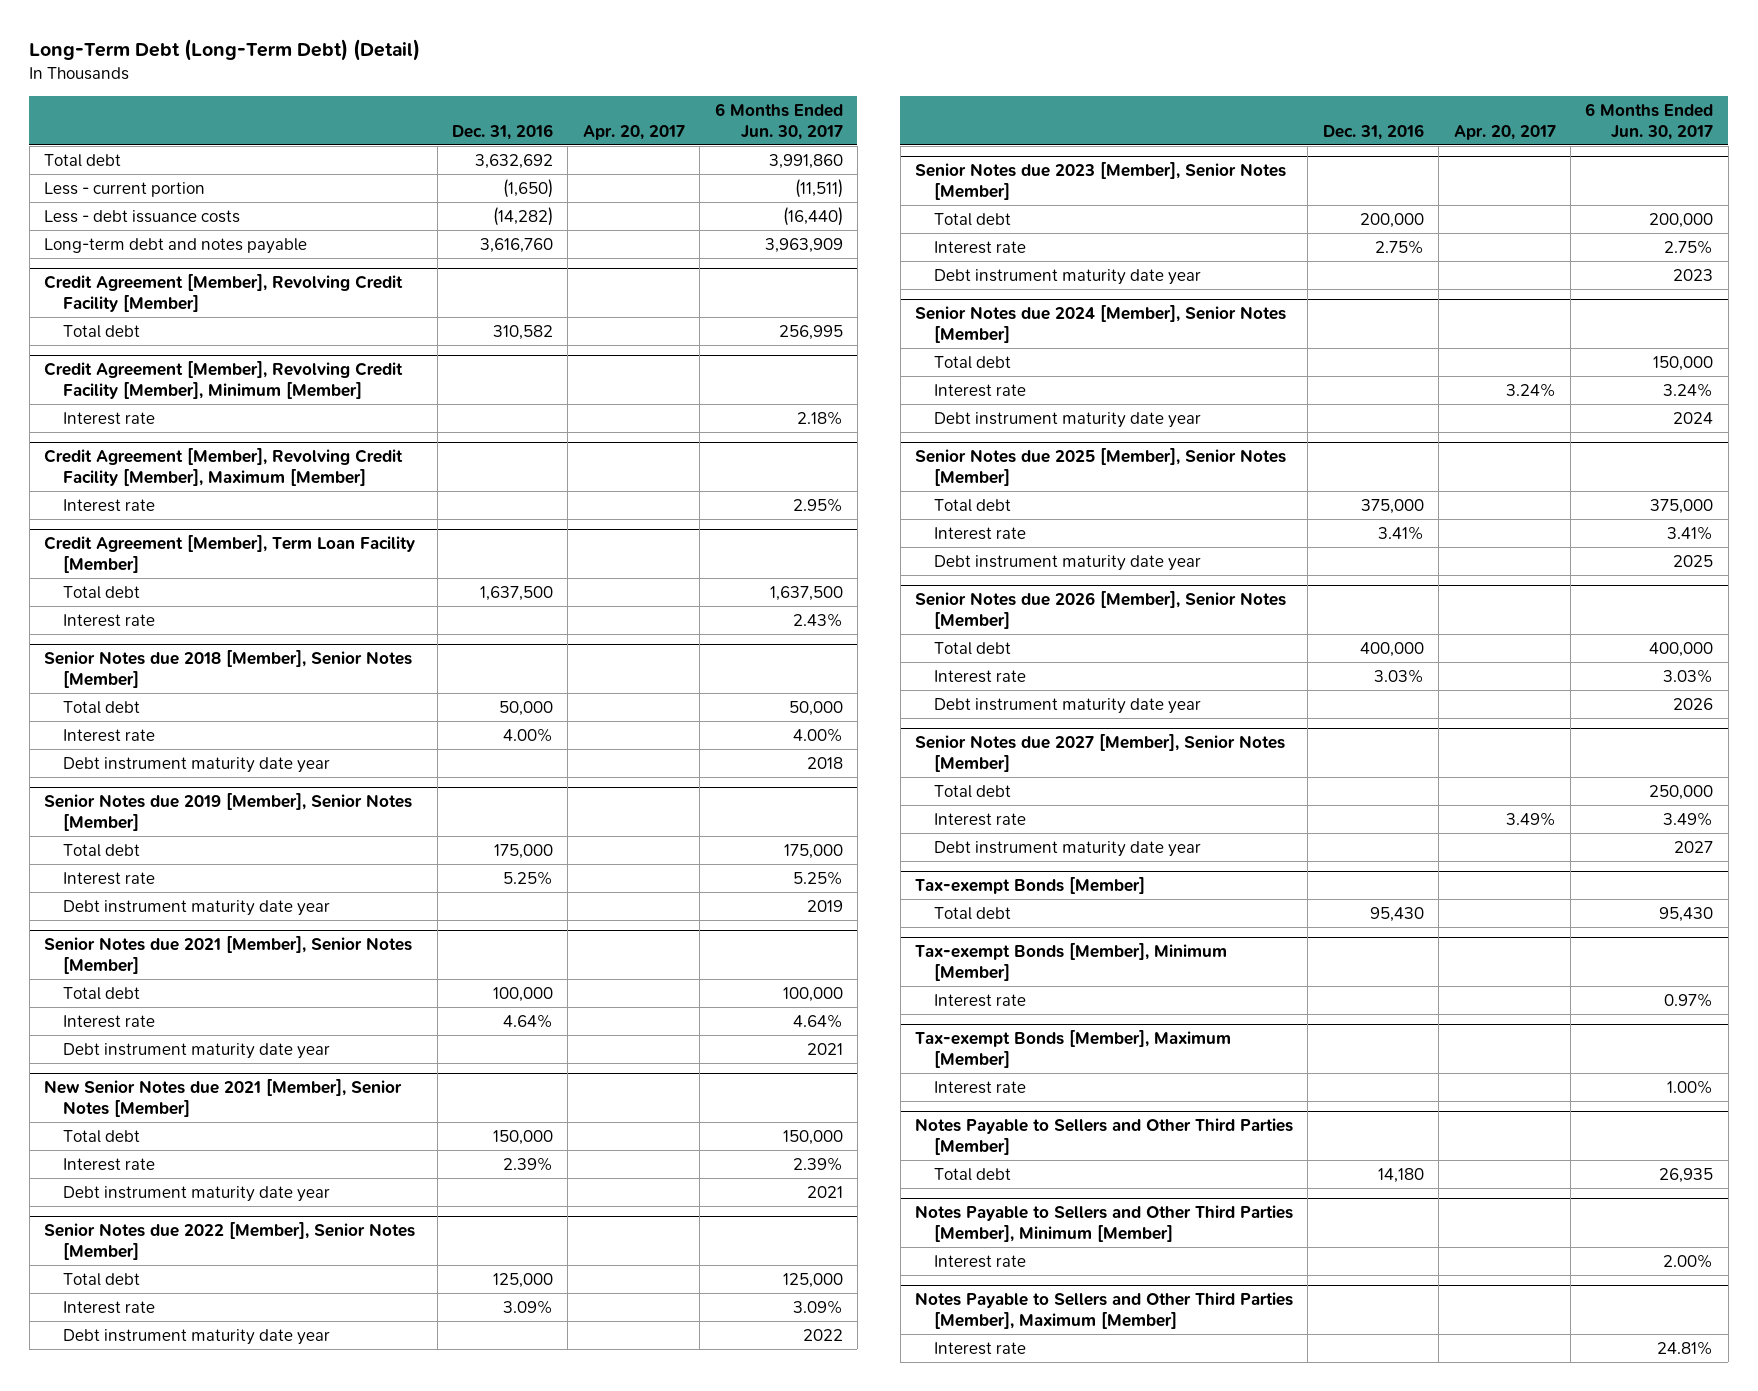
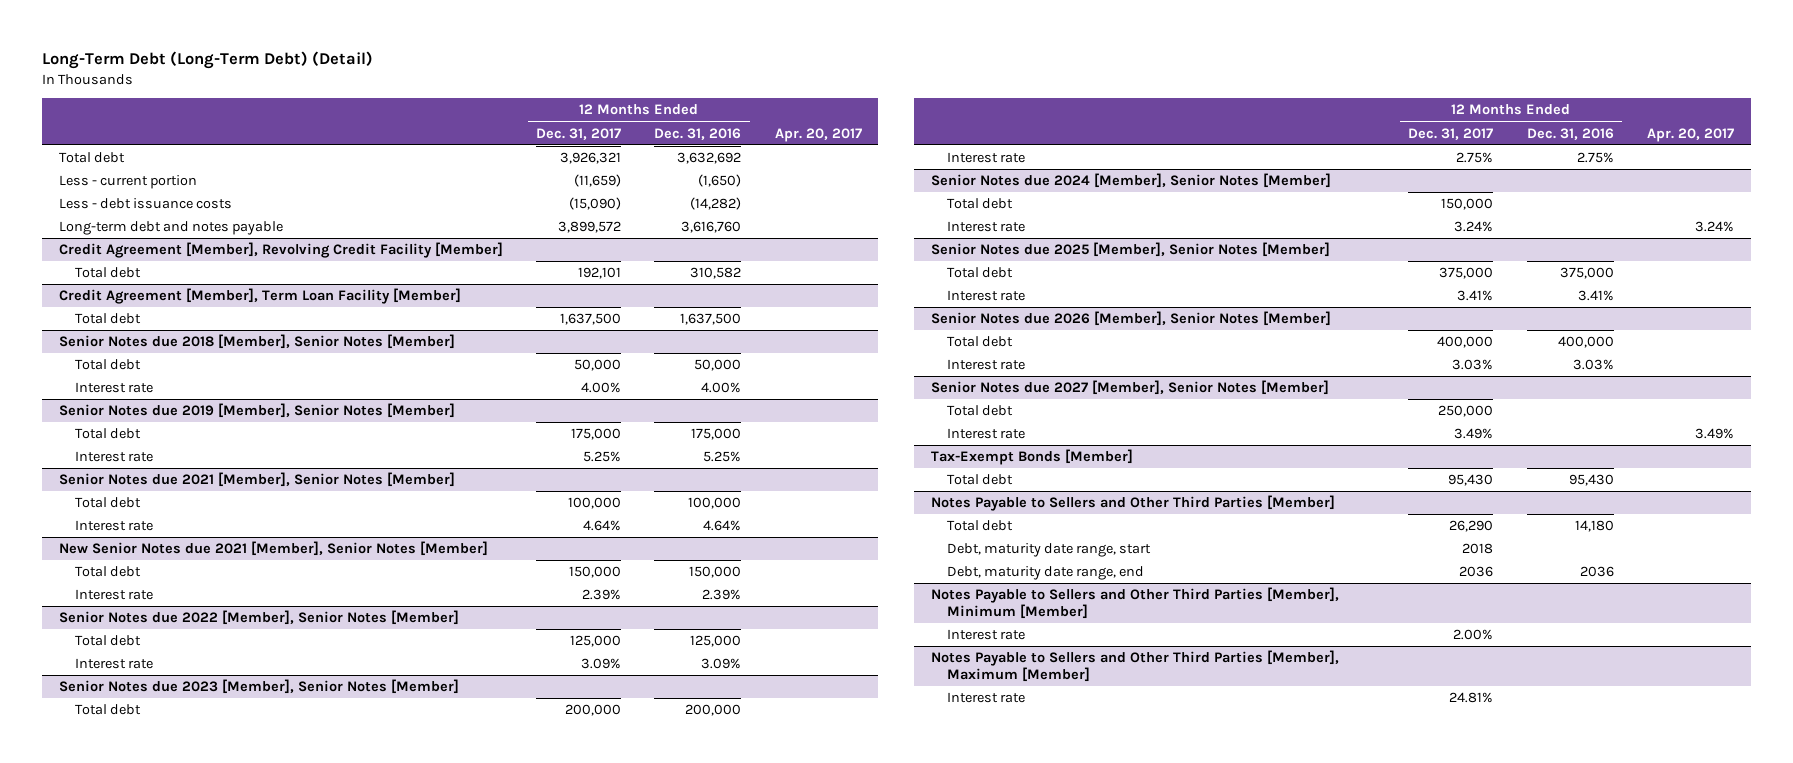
- | Dec. 31, 2016 | Apr. 20, 2017 | 6 Months Ended Jun. 30, 2017
+ | 12 Months Ended Dec. 31, 2017 | 12 Months Ended Dec. 31, 2016 | Apr. 20, 2017
- Credit Agreement [Member], Revolving Credit Facility [Member], Minimum [Member]
- Interest rate | | | 2.18%
- Credit Agreement [Member], Revolving Credit Facility [Member], Maximum [Member]
- Interest rate | | | 2.95%
@ Credit Agreement [Member], Term Loan Facility [Member]
- Interest rate | | | 2.43%
@ Senior Notes due 2018 [Member], Senior Notes [Member]
- Debt instrument maturity date year | | | 2018
@ Senior Notes due 2019 [Member], Senior Notes [Member]
- Debt instrument maturity date year | | | 2019
@ Senior Notes due 2021 [Member], Senior Notes [Member]
- Debt instrument maturity date year | | | 2021
@ New Senior Notes due 2021 [Member], Senior Notes [Member]
- Debt instrument maturity date year | | | 2021
@ Senior Notes due 2022 [Member], Senior Notes [Member]
- Debt instrument maturity date year | | | 2022
@ Senior Notes due 2023 [Member], Senior Notes [Member]
- Debt instrument maturity date year | | | 2023
@ Senior Notes due 2024 [Member], Senior Notes [Member]
- Debt instrument maturity date year | | | 2024
@ Senior Notes due 2025 [Member], Senior Notes [Member]
- Debt instrument maturity date year | | | 2025
@ Senior Notes due 2026 [Member], Senior Notes [Member]
- Debt instrument maturity date year | | | 2026
@ Senior Notes due 2027 [Member], Senior Notes [Member]
- Debt instrument maturity date year | | | 2027
- Tax-exempt Bonds [Member]
+ Tax-Exempt Bonds [Member]
- Tax-exempt Bonds [Member], Minimum [Member]
- Interest rate | | | 0.97%
- Tax-exempt Bonds [Member], Maximum [Member]
- Interest rate | | | 1.00%
@ Notes Payable to Sellers and Other Third Parties [Member]
+ Debt, maturity date range, start | 2018 | |
+ Debt, maturity date range, end | 2036 | 2036 |

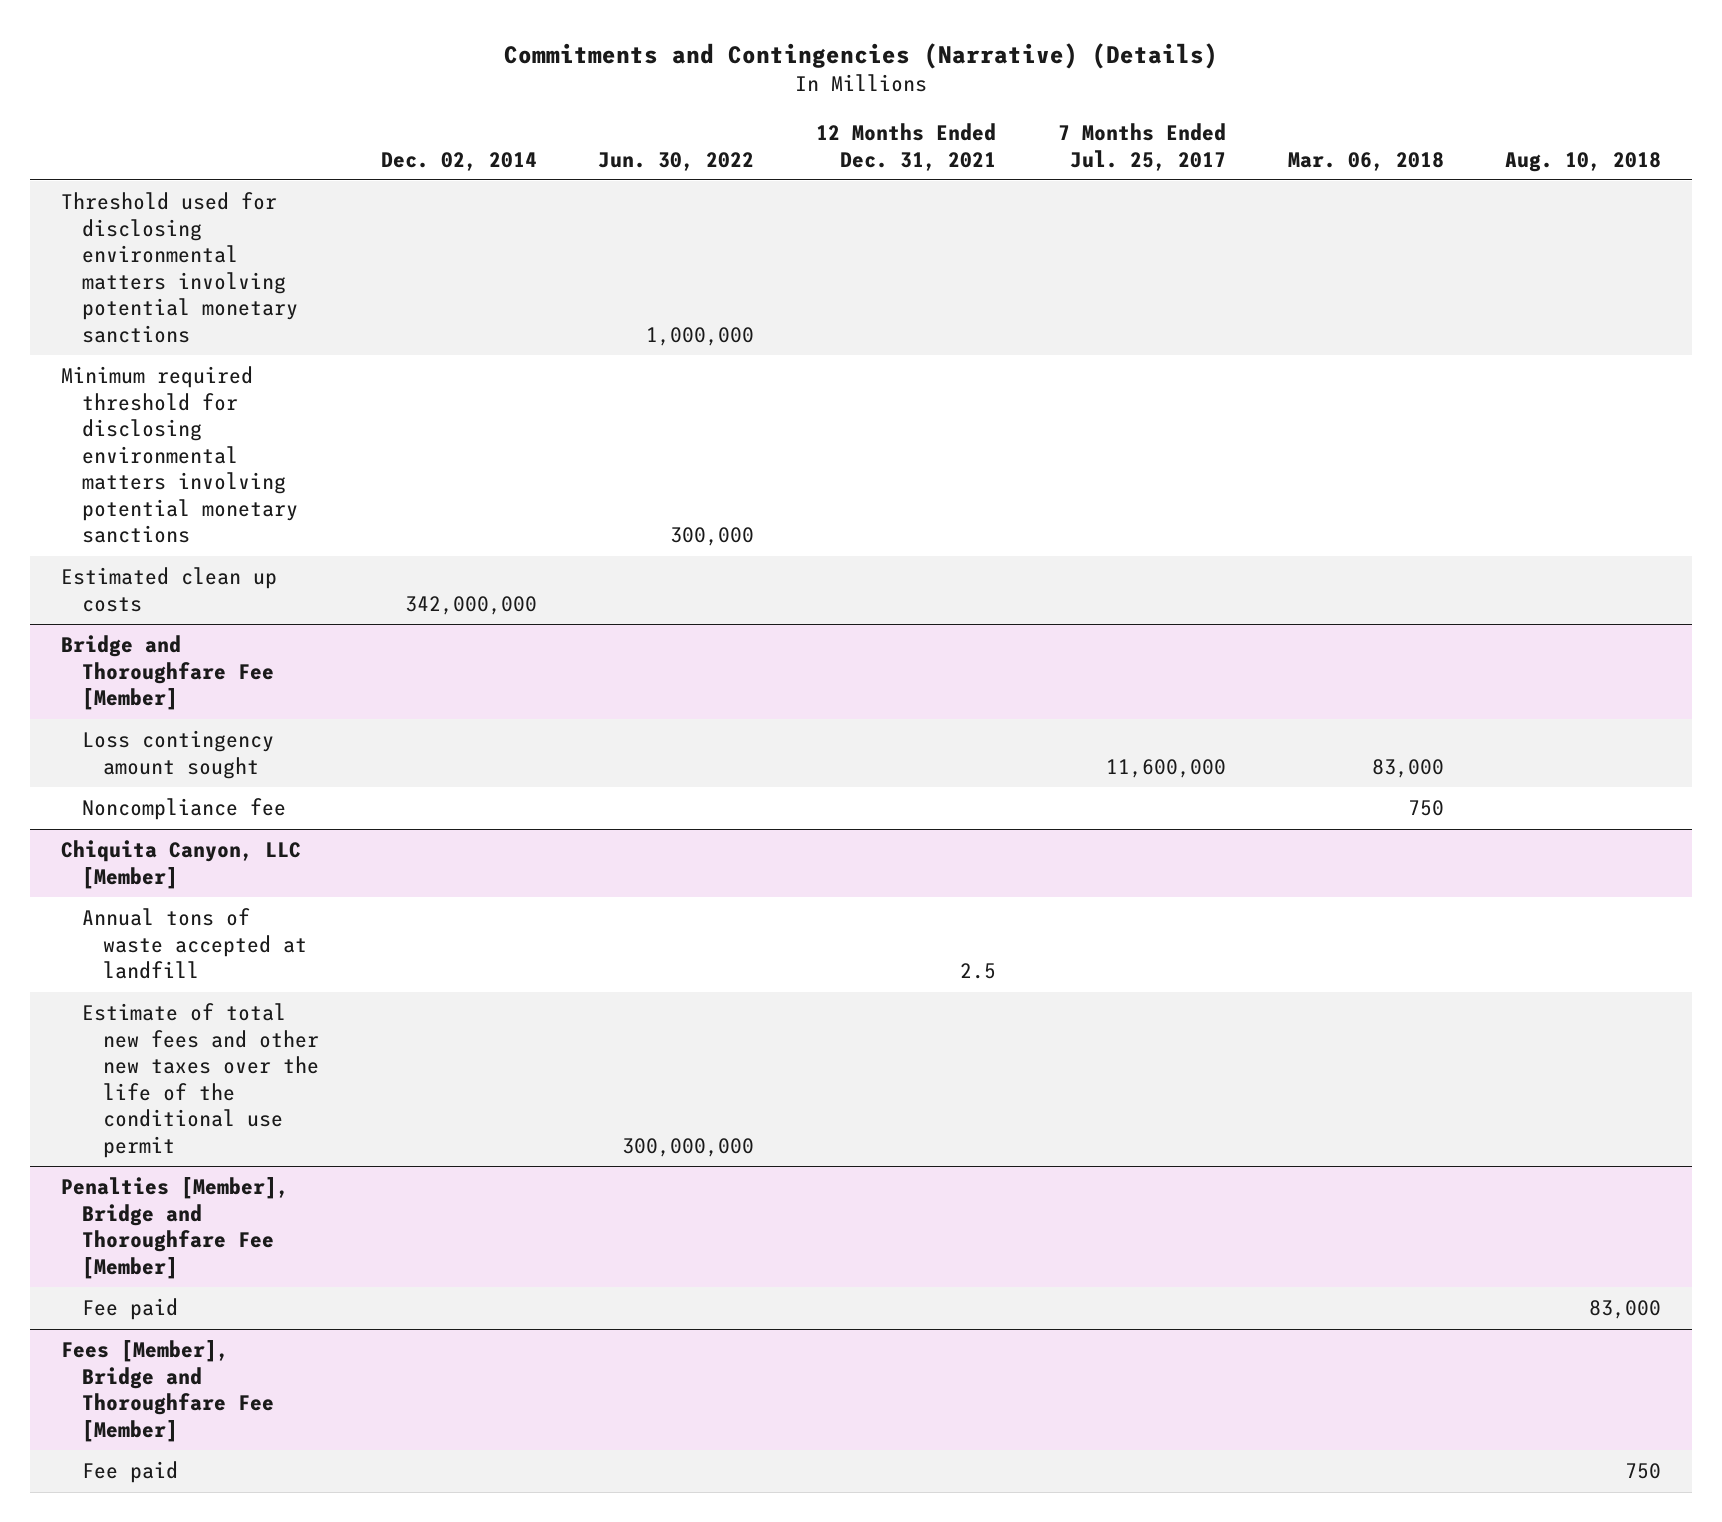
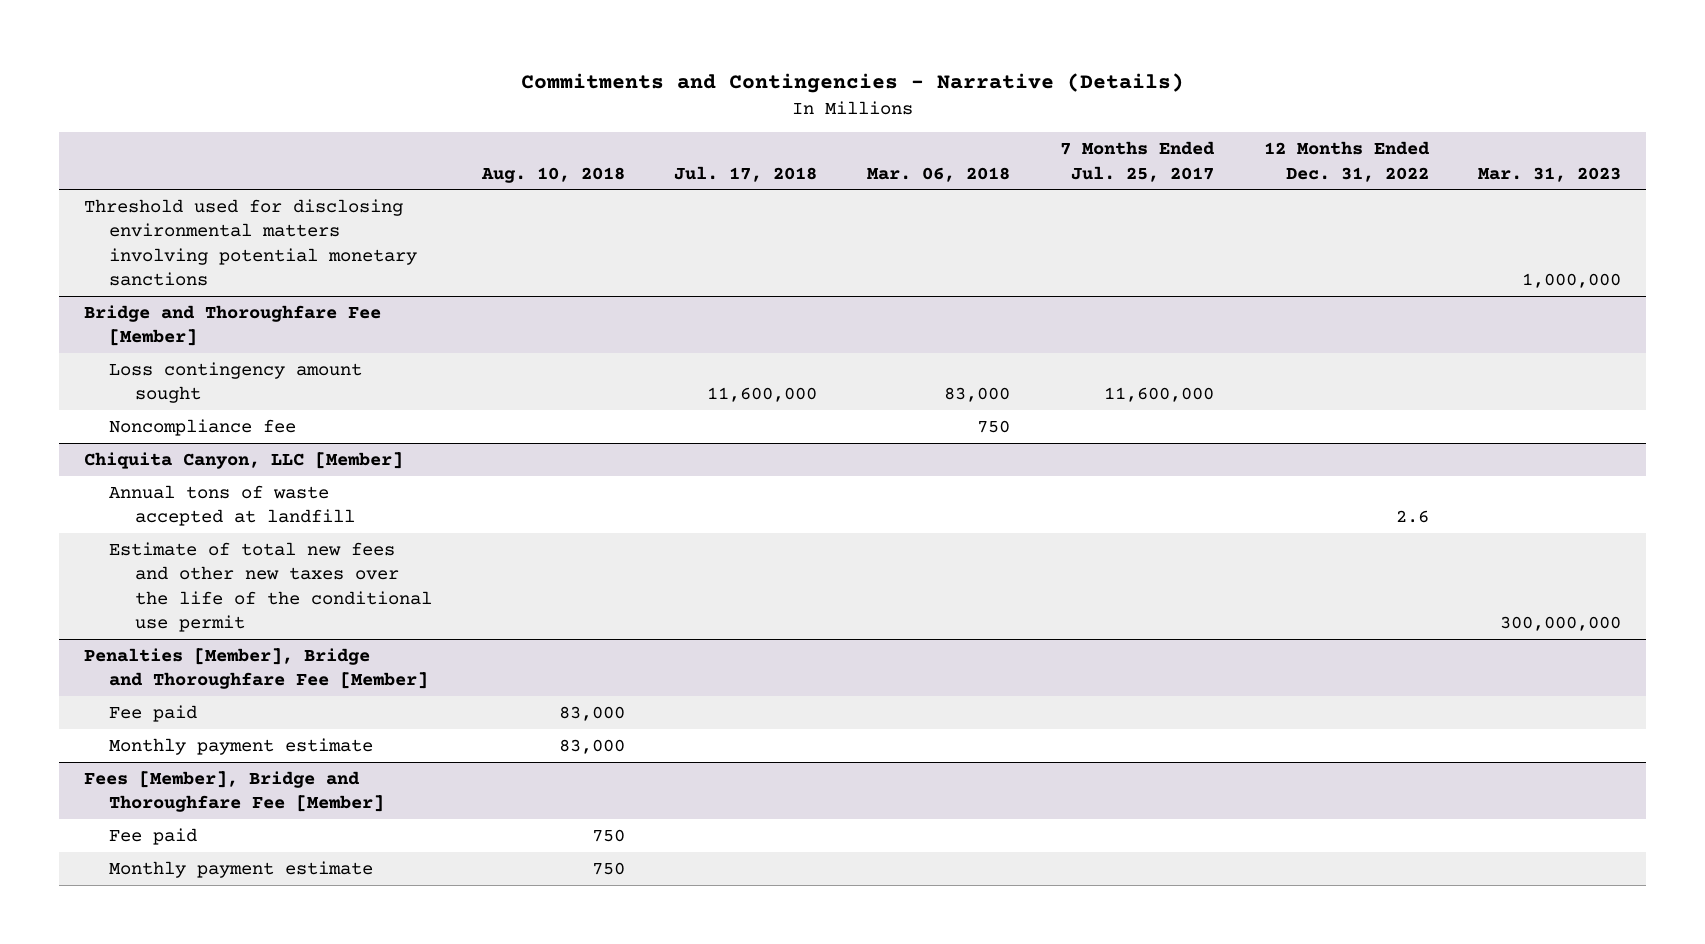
- Commitments and Contingencies (Narrative) (Details)
+ Commitments and Contingencies - Narrative (Details)
- | Dec. 02, 2014 | Jun. 30, 2022 | 12 Months Ended Dec. 31, 2021 | 7 Months Ended Jul. 25, 2017 | Mar. 06, 2018 | Aug. 10, 2018
+ | Aug. 10, 2018 | Jul. 17, 2018 | Mar. 06, 2018 | 7 Months Ended Jul. 25, 2017 | 12 Months Ended Dec. 31, 2022 | Mar. 31, 2023
- Minimum required threshold for disclosing environmental matters involving potential monetary sanctions | | 300,000 | | | |
- Estimated clean up costs | 342,000,000 | | | | |
@ Penalties [Member], Bridge and Thoroughfare Fee [Member]
+ Monthly payment estimate | 83,000 | | | | |
@ Fees [Member], Bridge and Thoroughfare Fee [Member]
+ Monthly payment estimate | 750 | | | | |

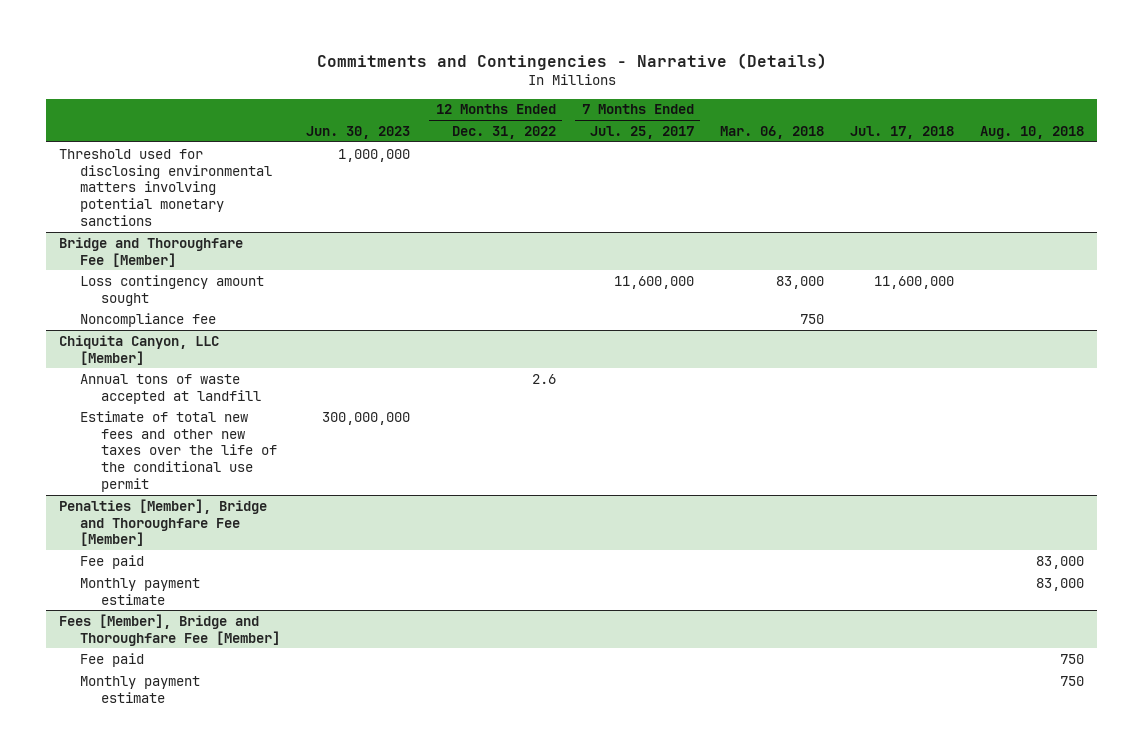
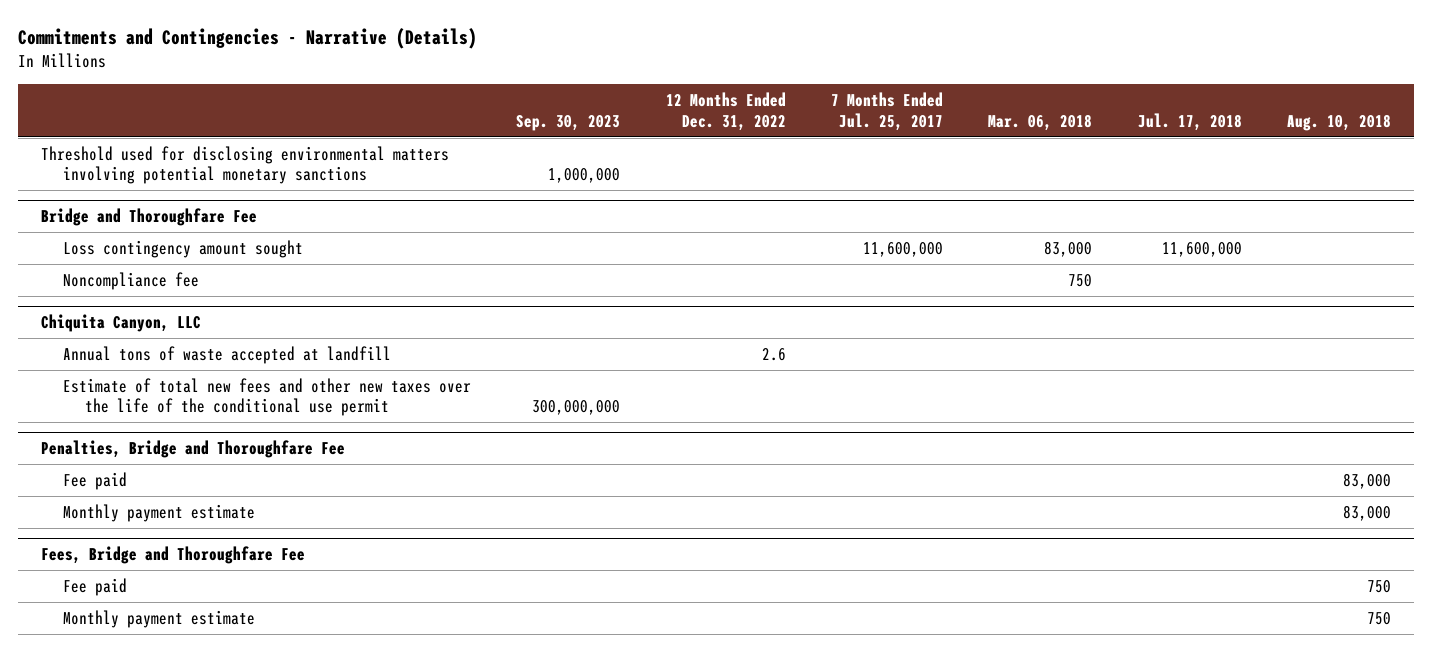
- | Jun. 30, 2023 | 12 Months Ended Dec. 31, 2022 | 7 Months Ended Jul. 25, 2017 | Mar. 06, 2018 | Jul. 17, 2018 | Aug. 10, 2018
+ | Sep. 30, 2023 | 12 Months Ended Dec. 31, 2022 | 7 Months Ended Jul. 25, 2017 | Mar. 06, 2018 | Jul. 17, 2018 | Aug. 10, 2018
- Bridge and Thoroughfare Fee [Member]
+ Bridge and Thoroughfare Fee
- Chiquita Canyon, LLC [Member]
+ Chiquita Canyon, LLC
- Penalties [Member], Bridge and Thoroughfare Fee [Member]
+ Penalties, Bridge and Thoroughfare Fee
- Fees [Member], Bridge and Thoroughfare Fee [Member]
+ Fees, Bridge and Thoroughfare Fee

